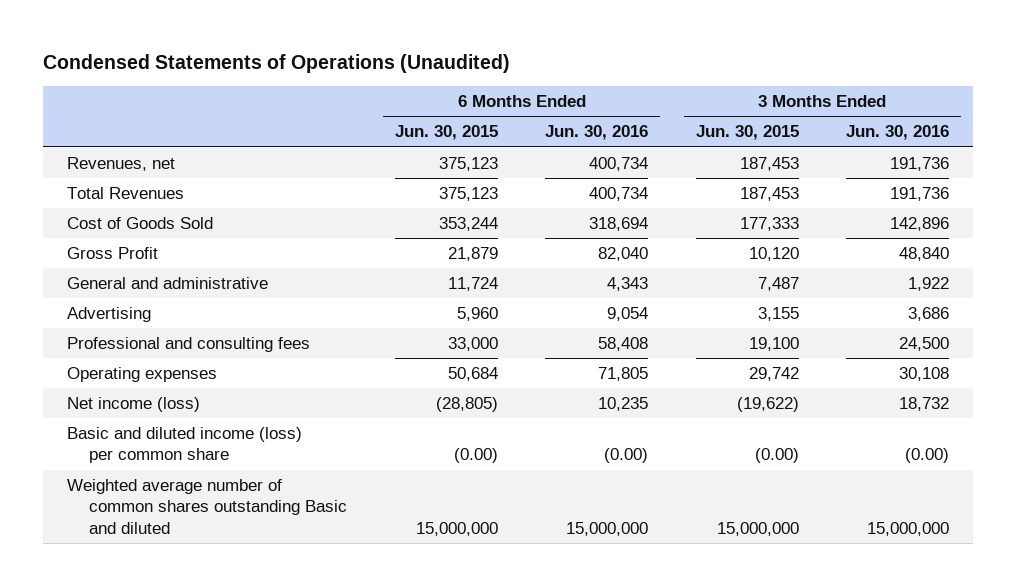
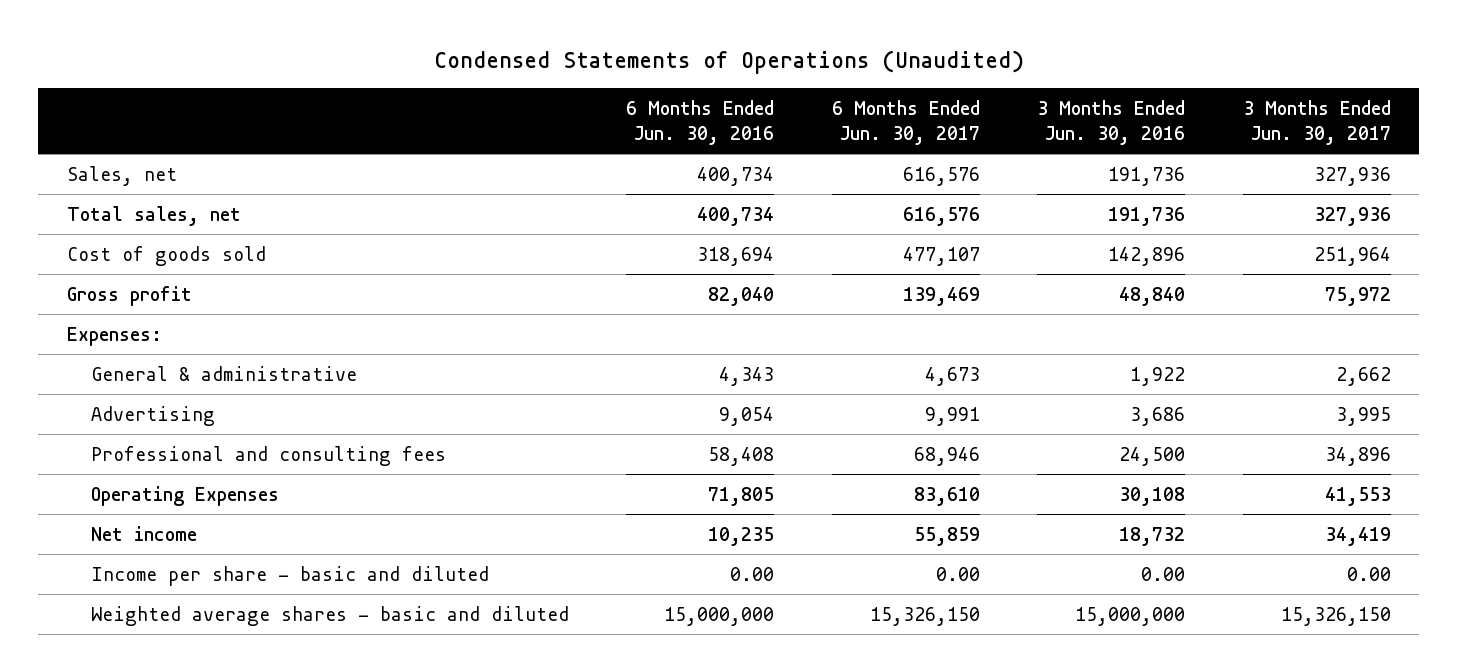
- | 6 Months Ended Jun. 30, 2015 | 6 Months Ended Jun. 30, 2016 | 3 Months Ended Jun. 30, 2015 | 3 Months Ended Jun. 30, 2016
+ | 6 Months Ended Jun. 30, 2016 | 6 Months Ended Jun. 30, 2017 | 3 Months Ended Jun. 30, 2016 | 3 Months Ended Jun. 30, 2017
- Revenues, net | 375,123 | 400,734 | 187,453 | 191,736
- Total Revenues | 375,123 | 400,734 | 187,453 | 191,736
- Cost of Goods Sold | 353,244 | 318,694 | 177,333 | 142,896
- Gross Profit | 21,879 | 82,040 | 10,120 | 48,840
- General and administrative | 11,724 | 4,343 | 7,487 | 1,922
+ Sales, net | 400,734 | 616,576 | 191,736 | 327,936
+ Total sales, net | 400,734 | 616,576 | 191,736 | 327,936
+ Cost of goods sold | 318,694 | 477,107 | 142,896 | 251,964
+ Gross profit | 82,040 | 139,469 | 48,840 | 75,972
+ Expenses:
+ General & administrative | 4,343 | 4,673 | 1,922 | 2,662
- Operating expenses | 50,684 | 71,805 | 29,742 | 30,108
- Net income (loss) | (28,805) | 10,235 | (19,622) | 18,732
- Basic and diluted income (loss) per common share | (0.00) | (0.00) | (0.00) | (0.00)
- Weighted average number of common shares outstanding Basic and diluted | 15,000,000 | 15,000,000 | 15,000,000 | 15,000,000
+ Operating Expenses | 71,805 | 83,610 | 30,108 | 41,553
+ Net income | 10,235 | 55,859 | 18,732 | 34,419
+ Income per share - basic and diluted | 0.00 | 0.00 | 0.00 | 0.00
+ Weighted average shares - basic and diluted | 15,000,000 | 15,326,150 | 15,000,000 | 15,326,150

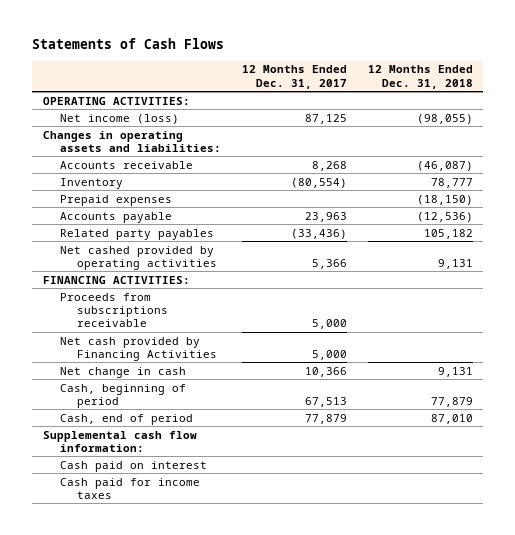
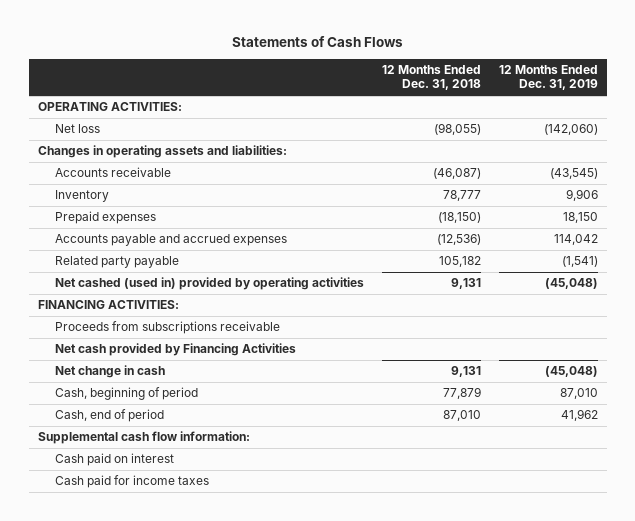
- | 12 Months Ended Dec. 31, 2017 | 12 Months Ended Dec. 31, 2018
+ | 12 Months Ended Dec. 31, 2018 | 12 Months Ended Dec. 31, 2019
- Net income (loss) | 87,125 | (98,055)
+ Net loss | (98,055) | (142,060)
- Accounts payable | 23,963 | (12,536)
- Related party payables | (33,436) | 105,182
- Net cashed provided by operating activities | 5,366 | 9,131
+ Accounts payable and accrued expenses | (12,536) | 114,042
+ Related party payable | 105,182 | (1,541)
+ Net cashed (used in) provided by operating activities | 9,131 | (45,048)

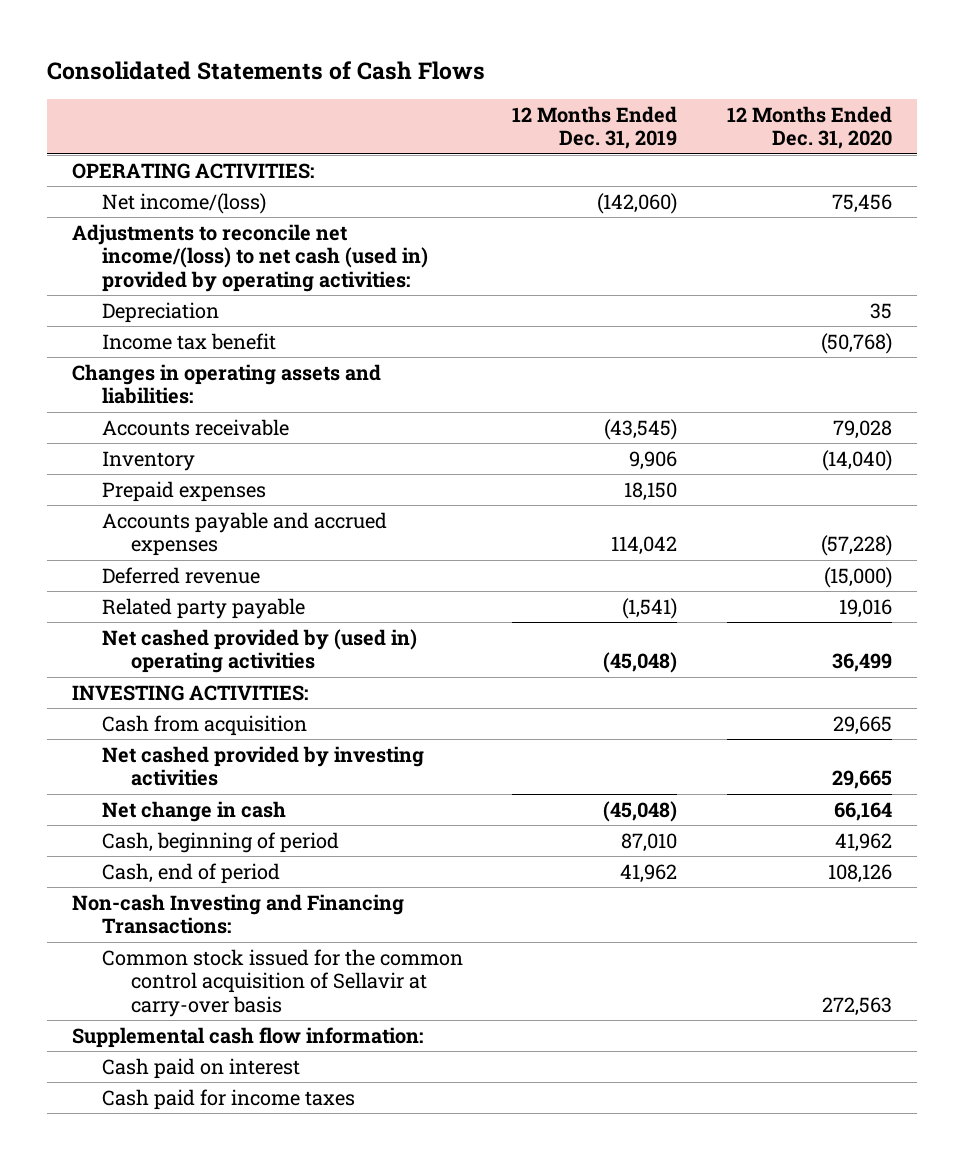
- Statements of Cash Flows
+ Consolidated Statements of Cash Flows
- | 12 Months Ended Dec. 31, 2018 | 12 Months Ended Dec. 31, 2019
+ | 12 Months Ended Dec. 31, 2019 | 12 Months Ended Dec. 31, 2020
- Net loss | (98,055) | (142,060)
+ Net income/(loss) | (142,060) | 75,456
+ Adjustments to reconcile net income/(loss) to net cash (used in) provided by operating activities:
+ Depreciation | | 35
+ Income tax benefit | | (50,768)
+ Deferred revenue | | (15,000)
- Net cashed (used in) provided by operating activities | 9,131 | (45,048)
- FINANCING ACTIVITIES:
- Proceeds from subscriptions receivable
- Net cash provided by Financing Activities
+ Net cashed provided by (used in) operating activities | (45,048) | 36,499
+ INVESTING ACTIVITIES:
+ Cash from acquisition | | 29,665
+ Net cashed provided by investing activities | | 29,665
+ Non-cash Investing and Financing Transactions:
+ Common stock issued for the common control acquisition of Sellavir at carry-over basis | | 272,563

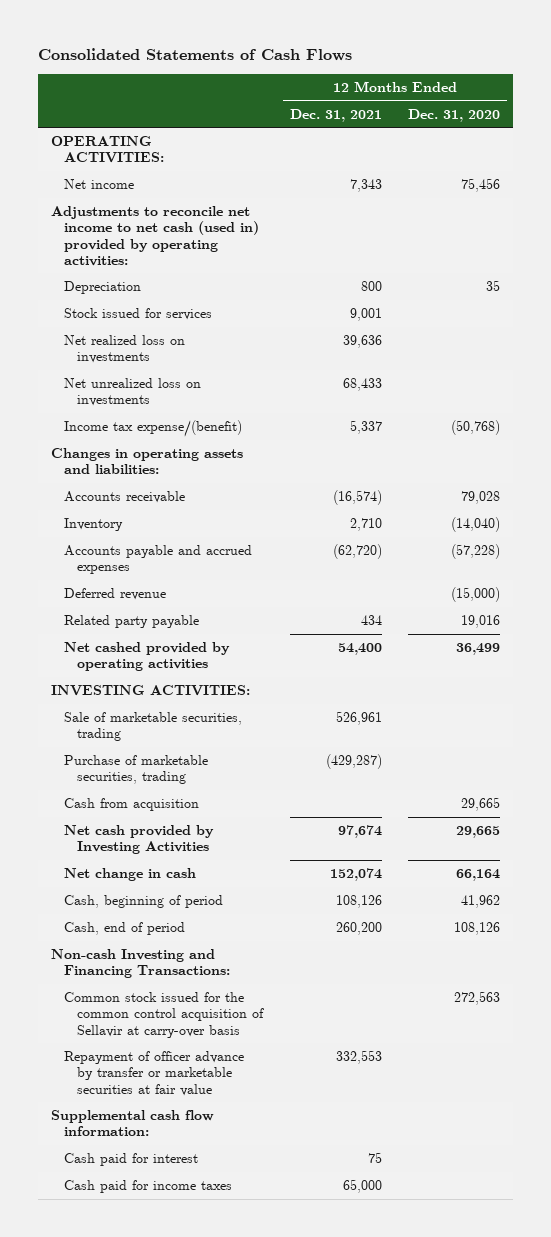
- | 12 Months Ended Dec. 31, 2019 | 12 Months Ended Dec. 31, 2020
+ | 12 Months Ended Dec. 31, 2021 | 12 Months Ended Dec. 31, 2020
- Net income/(loss) | (142,060) | 75,456
- Adjustments to reconcile net income/(loss) to net cash (used in) provided by operating activities:
+ Net income | 7,343 | 75,456
+ Adjustments to reconcile net income to net cash (used in) provided by operating activities:
- Income tax benefit | | (50,768)
+ Stock issued for services | 9,001 |
+ Net realized loss on investments | 39,636 |
+ Net unrealized loss on investments | 68,433 |
+ Income tax expense/(benefit) | 5,337 | (50,768)
- Prepaid expenses | 18,150 |
- Net cashed provided by (used in) operating activities | (45,048) | 36,499
+ Net cashed provided by operating activities | 54,400 | 36,499
+ Sale of marketable securities, trading | 526,961 |
+ Purchase of marketable securities, trading | (429,287) |
- Net cashed provided by investing activities | | 29,665
+ Net cash provided by Investing Activities | 97,674 | 29,665
+ Repayment of officer advance by transfer or marketable securities at fair value | 332,553 |
- Cash paid on interest
+ Cash paid for interest | 75 |

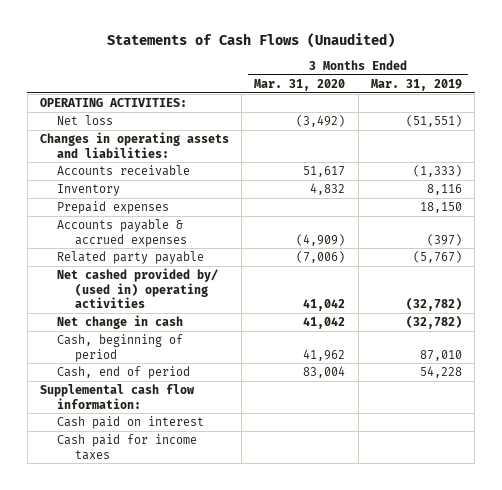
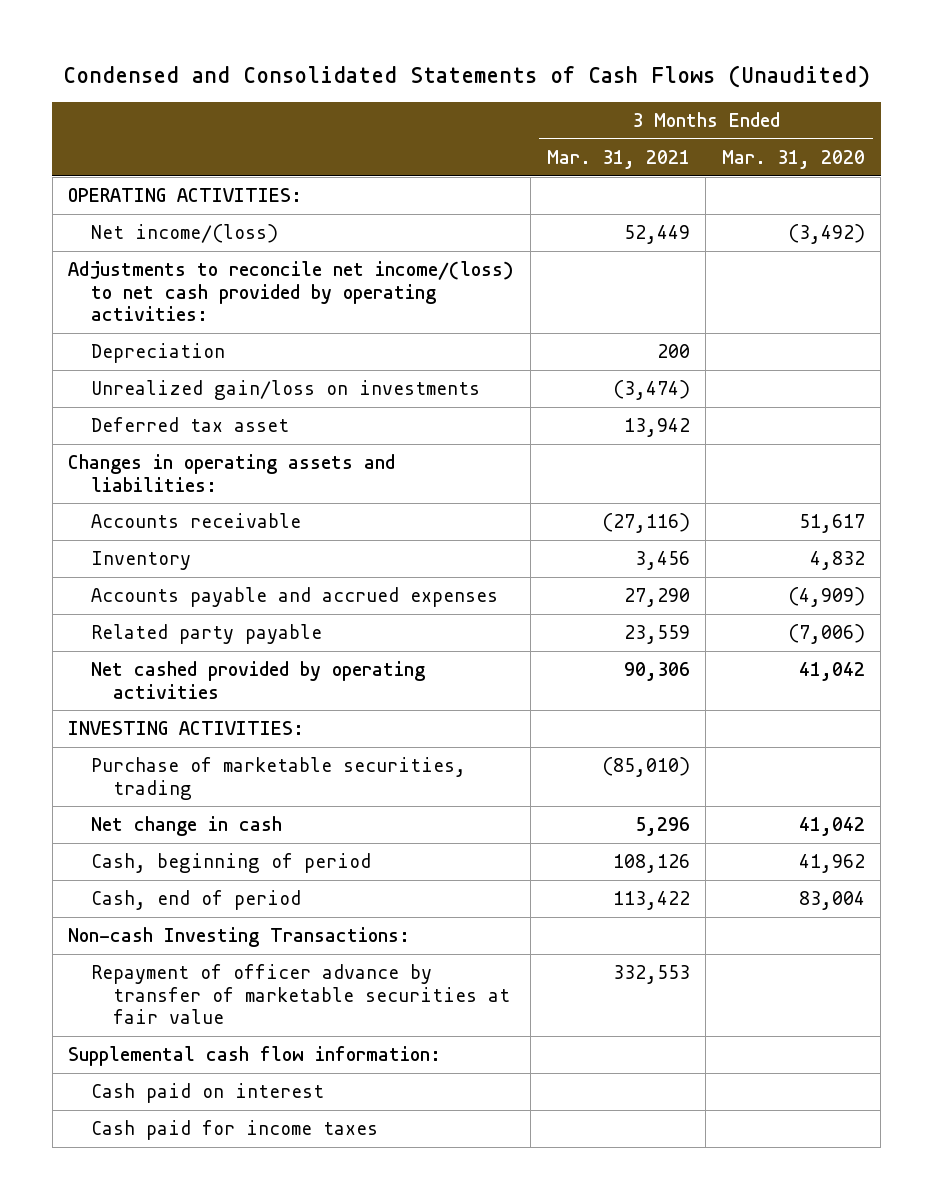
- Statements of Cash Flows (Unaudited)
+ Condensed and Consolidated Statements of Cash Flows (Unaudited)
- | 3 Months Ended Mar. 31, 2020 | 3 Months Ended Mar. 31, 2019
+ | 3 Months Ended Mar. 31, 2021 | 3 Months Ended Mar. 31, 2020
- Net loss | (3,492) | (51,551)
+ Net income/(loss) | 52,449 | (3,492)
+ Adjustments to reconcile net income/(loss) to net cash provided by operating activities:
+ Depreciation | 200 |
+ Unrealized gain/loss on investments | (3,474) |
+ Deferred tax asset | 13,942 |
- Prepaid expenses | | 18,150
- Accounts payable & accrued expenses | (4,909) | (397)
+ Accounts payable and accrued expenses | 27,290 | (4,909)
- Net cashed provided by/ (used in) operating activities | 41,042 | (32,782)
+ Net cashed provided by operating activities | 90,306 | 41,042
+ INVESTING ACTIVITIES:
+ Purchase of marketable securities, trading | (85,010) |
+ Non-cash Investing Transactions:
+ Repayment of officer advance by transfer of marketable securities at fair value | 332,553 |

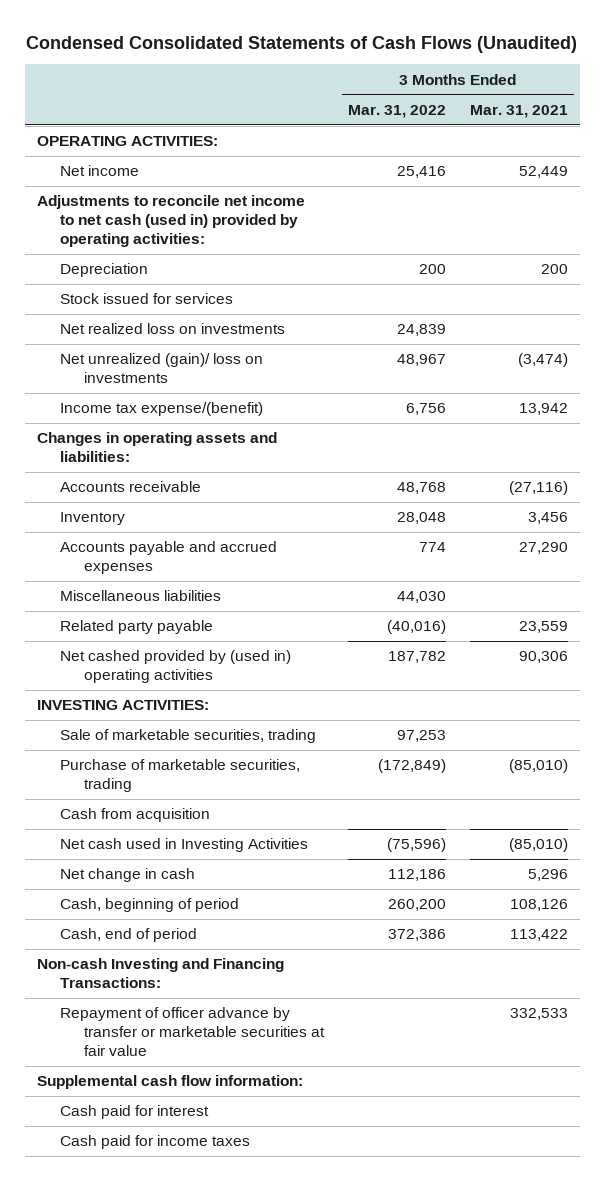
- Condensed and Consolidated Statements of Cash Flows (Unaudited)
+ Condensed Consolidated Statements of Cash Flows (Unaudited)
- | 3 Months Ended Mar. 31, 2021 | 3 Months Ended Mar. 31, 2020
+ | 3 Months Ended Mar. 31, 2022 | 3 Months Ended Mar. 31, 2021
- Net income/(loss) | 52,449 | (3,492)
- Adjustments to reconcile net income/(loss) to net cash provided by operating activities:
+ Net income | 25,416 | 52,449
+ Adjustments to reconcile net income to net cash (used in) provided by operating activities:
- Unrealized gain/loss on investments | (3,474) |
- Deferred tax asset | 13,942 |
+ Stock issued for services
+ Net realized loss on investments | 24,839 |
+ Net unrealized (gain)/ loss on investments | 48,967 | (3,474)
+ Income tax expense/(benefit) | 6,756 | 13,942
+ Miscellaneous liabilities | 44,030 |
- Net cashed provided by operating activities | 90,306 | 41,042
+ Net cashed provided by (used in) operating activities | 187,782 | 90,306
+ Sale of marketable securities, trading | 97,253 |
+ Cash from acquisition
+ Net cash used in Investing Activities | (75,596) | (85,010)
- Non-cash Investing Transactions:
- Repayment of officer advance by transfer of marketable securities at fair value | 332,553 |
+ Non-cash Investing and Financing Transactions:
+ Repayment of officer advance by transfer or marketable securities at fair value | | 332,533
- Cash paid on interest
+ Cash paid for interest

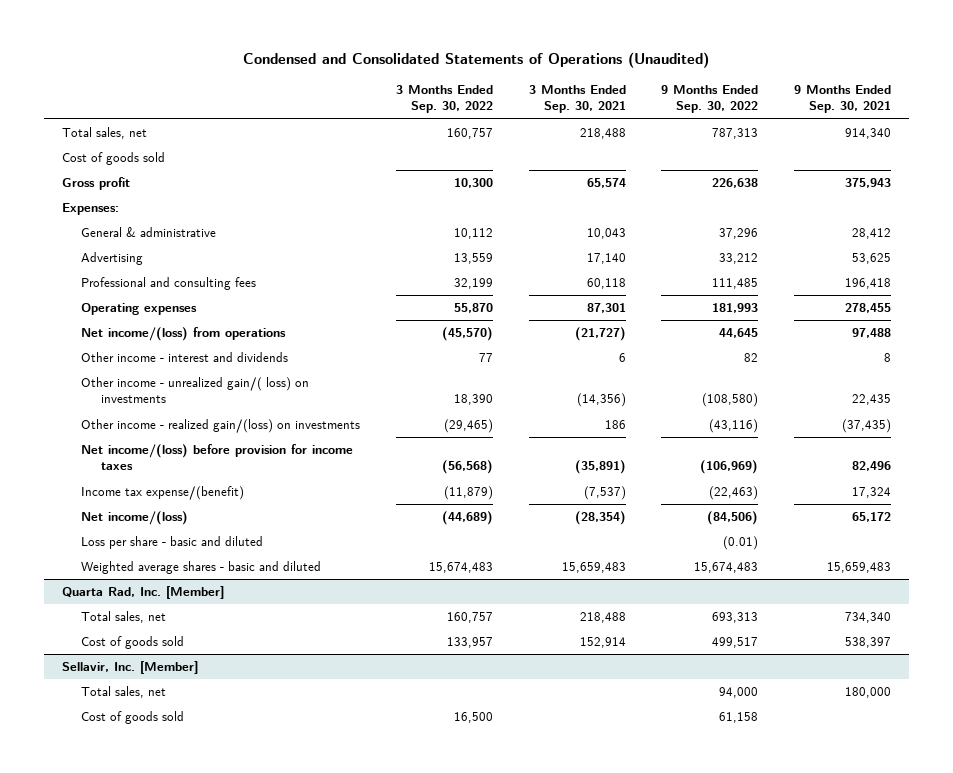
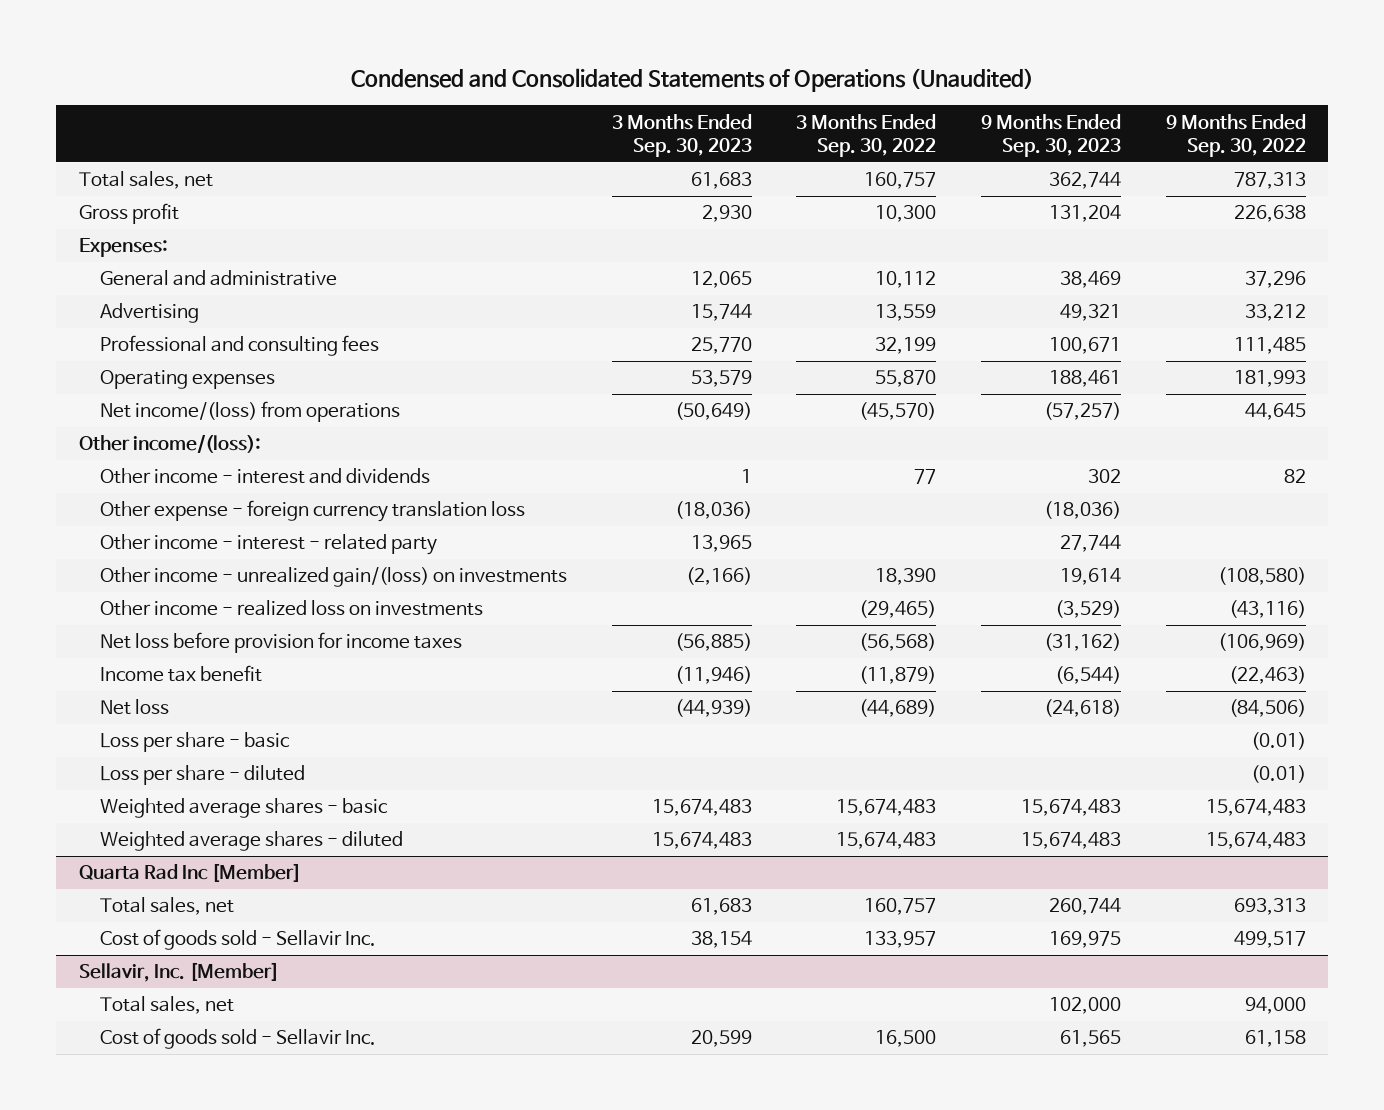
- | 3 Months Ended Sep. 30, 2022 | 3 Months Ended Sep. 30, 2021 | 9 Months Ended Sep. 30, 2022 | 9 Months Ended Sep. 30, 2021
+ | 3 Months Ended Sep. 30, 2023 | 3 Months Ended Sep. 30, 2022 | 9 Months Ended Sep. 30, 2023 | 9 Months Ended Sep. 30, 2022
- Cost of goods sold
- General & administrative | 10,112 | 10,043 | 37,296 | 28,412
+ General and administrative | 12,065 | 10,112 | 38,469 | 37,296
+ Other income/(loss):
- Other income - unrealized gain/( loss) on investments | 18,390 | (14,356) | (108,580) | 22,435
- Other income - realized gain/(loss) on investments | (29,465) | 186 | (43,116) | (37,435)
- Net income/(loss) before provision for income taxes | (56,568) | (35,891) | (106,969) | 82,496
- Income tax expense/(benefit) | (11,879) | (7,537) | (22,463) | 17,324
- Net income/(loss) | (44,689) | (28,354) | (84,506) | 65,172
- Loss per share - basic and diluted | | | (0.01) |
- Weighted average shares - basic and diluted | 15,674,483 | 15,659,483 | 15,674,483 | 15,659,483
- Quarta Rad, Inc. [Member]
+ Other expense - foreign currency translation loss | (18,036) | | (18,036) |
+ Other income - interest - related party | 13,965 | | 27,744 |
+ Other income - unrealized gain/(loss) on investments | (2,166) | 18,390 | 19,614 | (108,580)
+ Other income - realized loss on investments | | (29,465) | (3,529) | (43,116)
+ Net loss before provision for income taxes | (56,885) | (56,568) | (31,162) | (106,969)
+ Income tax benefit | (11,946) | (11,879) | (6,544) | (22,463)
+ Net loss | (44,939) | (44,689) | (24,618) | (84,506)
+ Loss per share - basic | | | | (0.01)
+ Loss per share - diluted | | | | (0.01)
+ Weighted average shares - basic | 15,674,483 | 15,674,483 | 15,674,483 | 15,674,483
+ Weighted average shares - diluted | 15,674,483 | 15,674,483 | 15,674,483 | 15,674,483
+ Quarta Rad Inc [Member]
- Cost of goods sold | 133,957 | 152,914 | 499,517 | 538,397
+ Cost of goods sold - Sellavir Inc. | 38,154 | 133,957 | 169,975 | 499,517
@ Sellavir, Inc. [Member]
- Cost of goods sold | 16,500 | | 61,158 |
+ Cost of goods sold - Sellavir Inc. | 20,599 | 16,500 | 61,565 | 61,158

